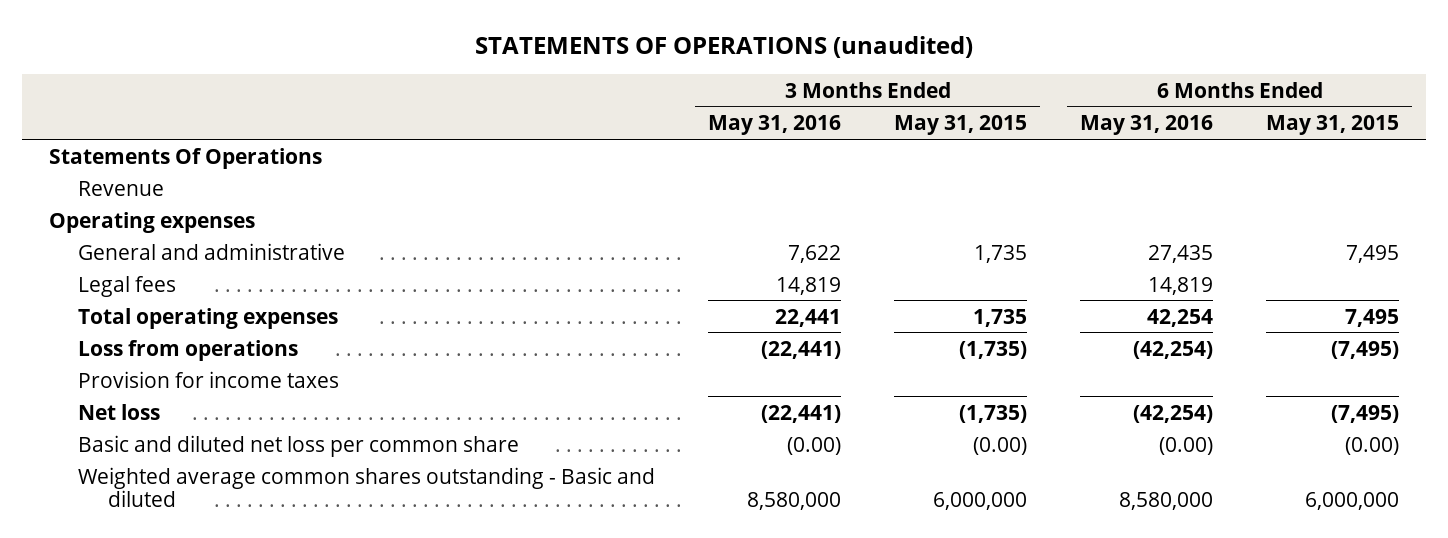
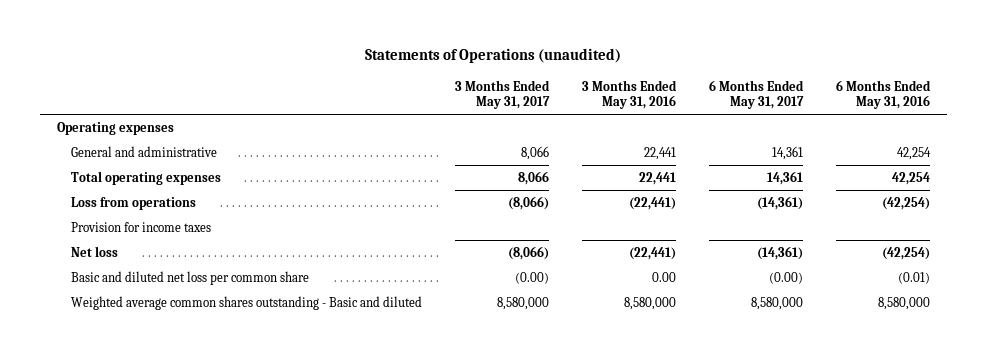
- STATEMENTS OF OPERATIONS (unaudited)
+ Statements of Operations (unaudited)
- | 3 Months Ended May 31, 2016 | 3 Months Ended May 31, 2015 | 6 Months Ended May 31, 2016 | 6 Months Ended May 31, 2015
+ | 3 Months Ended May 31, 2017 | 3 Months Ended May 31, 2016 | 6 Months Ended May 31, 2017 | 6 Months Ended May 31, 2016
- Statements Of Operations
- Revenue
- General and administrative | 7,622 | 1,735 | 27,435 | 7,495
- Legal fees | 14,819 | | 14,819 |
+ General and administrative | 8,066 | 22,441 | 14,361 | 42,254
- Basic and diluted net loss per common share | (0.00) | (0.00) | (0.00) | (0.00)
+ Basic and diluted net loss per common share | (0.00) | 0.00 | (0.00) | (0.01)

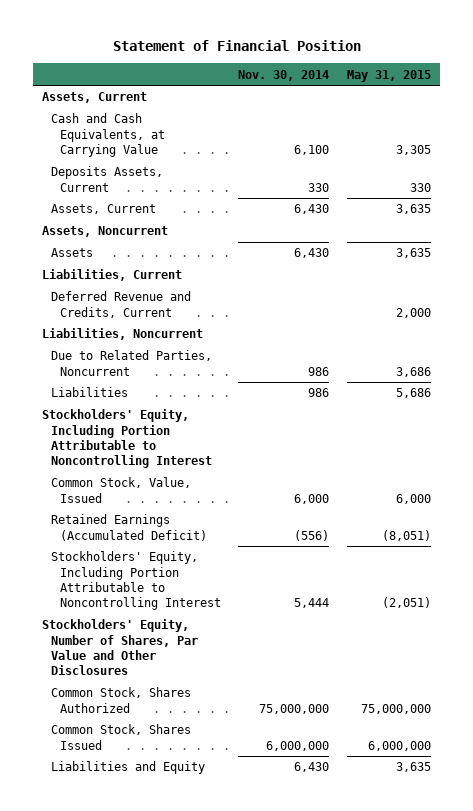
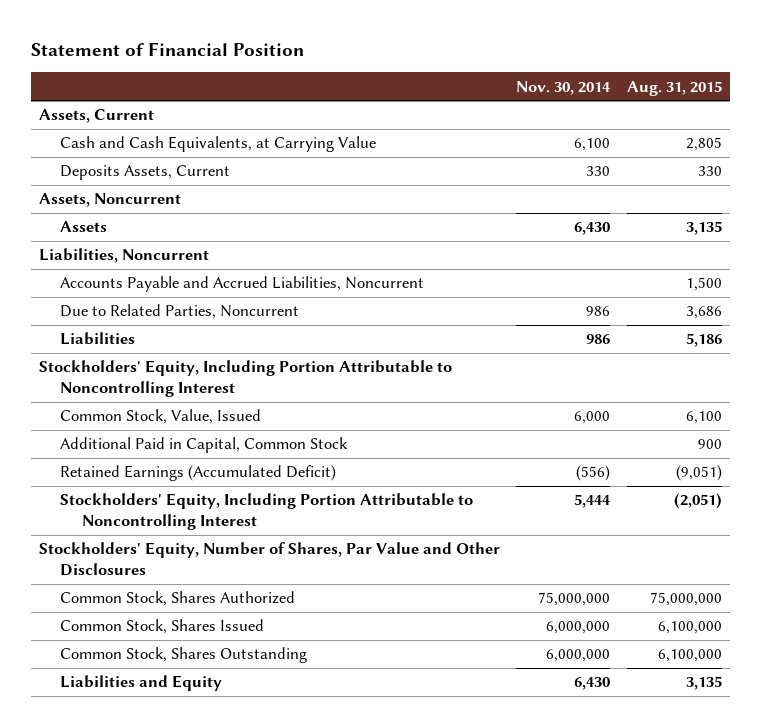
- | Nov. 30, 2014 | May 31, 2015
+ | Nov. 30, 2014 | Aug. 31, 2015
- Assets, Current | 6,430 | 3,635
- Liabilities, Current
- Deferred Revenue and Credits, Current | | 2,000
+ Accounts Payable and Accrued Liabilities, Noncurrent | | 1,500
+ Additional Paid in Capital, Common Stock | | 900
+ Common Stock, Shares Outstanding | 6,000,000 | 6,100,000

